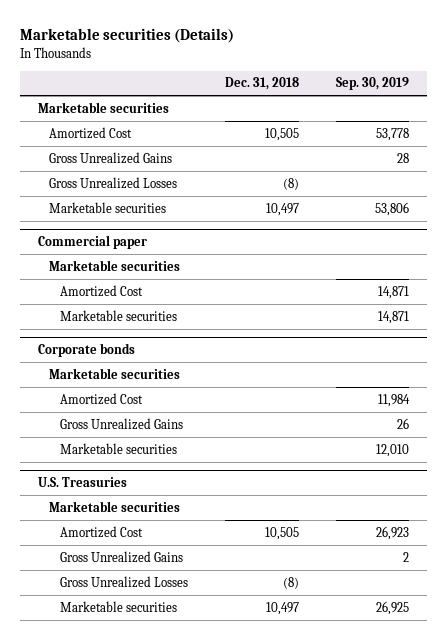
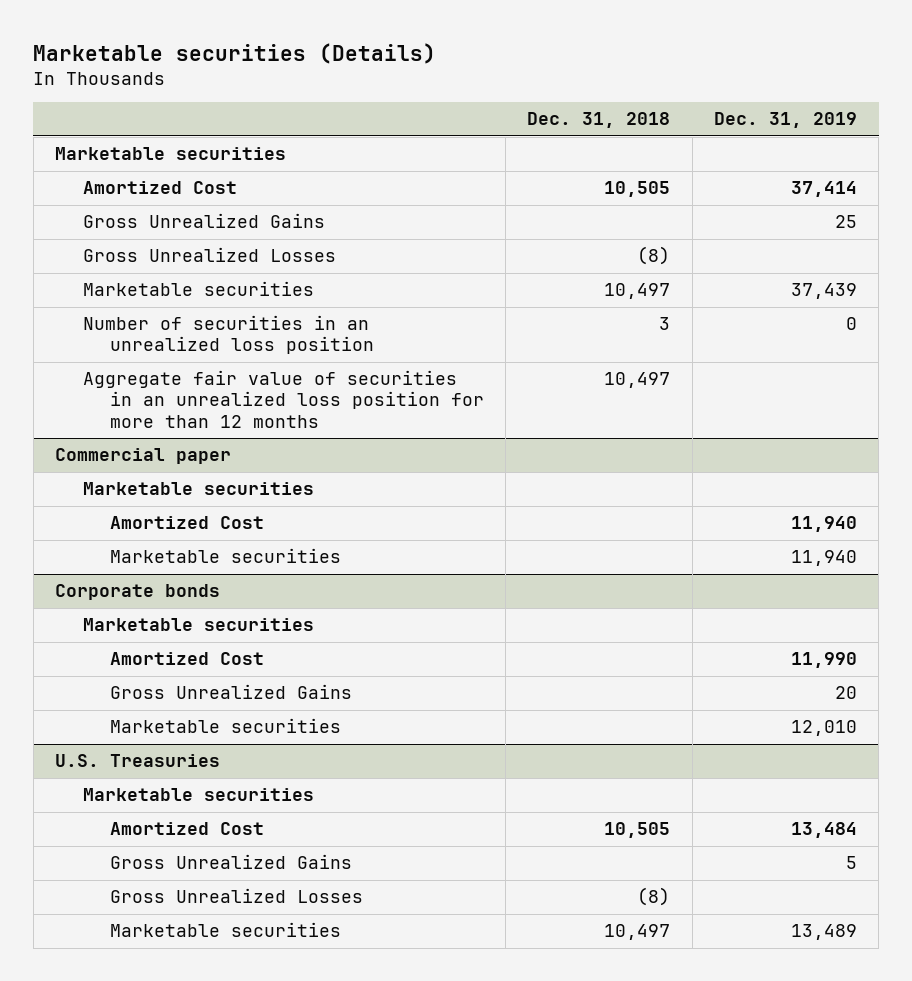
- | Dec. 31, 2018 | Sep. 30, 2019
+ | Dec. 31, 2018 | Dec. 31, 2019
+ Number of securities in an unrealized loss position | 3 | 0
+ Aggregate fair value of securities in an unrealized loss position for more than 12 months | 10,497 |

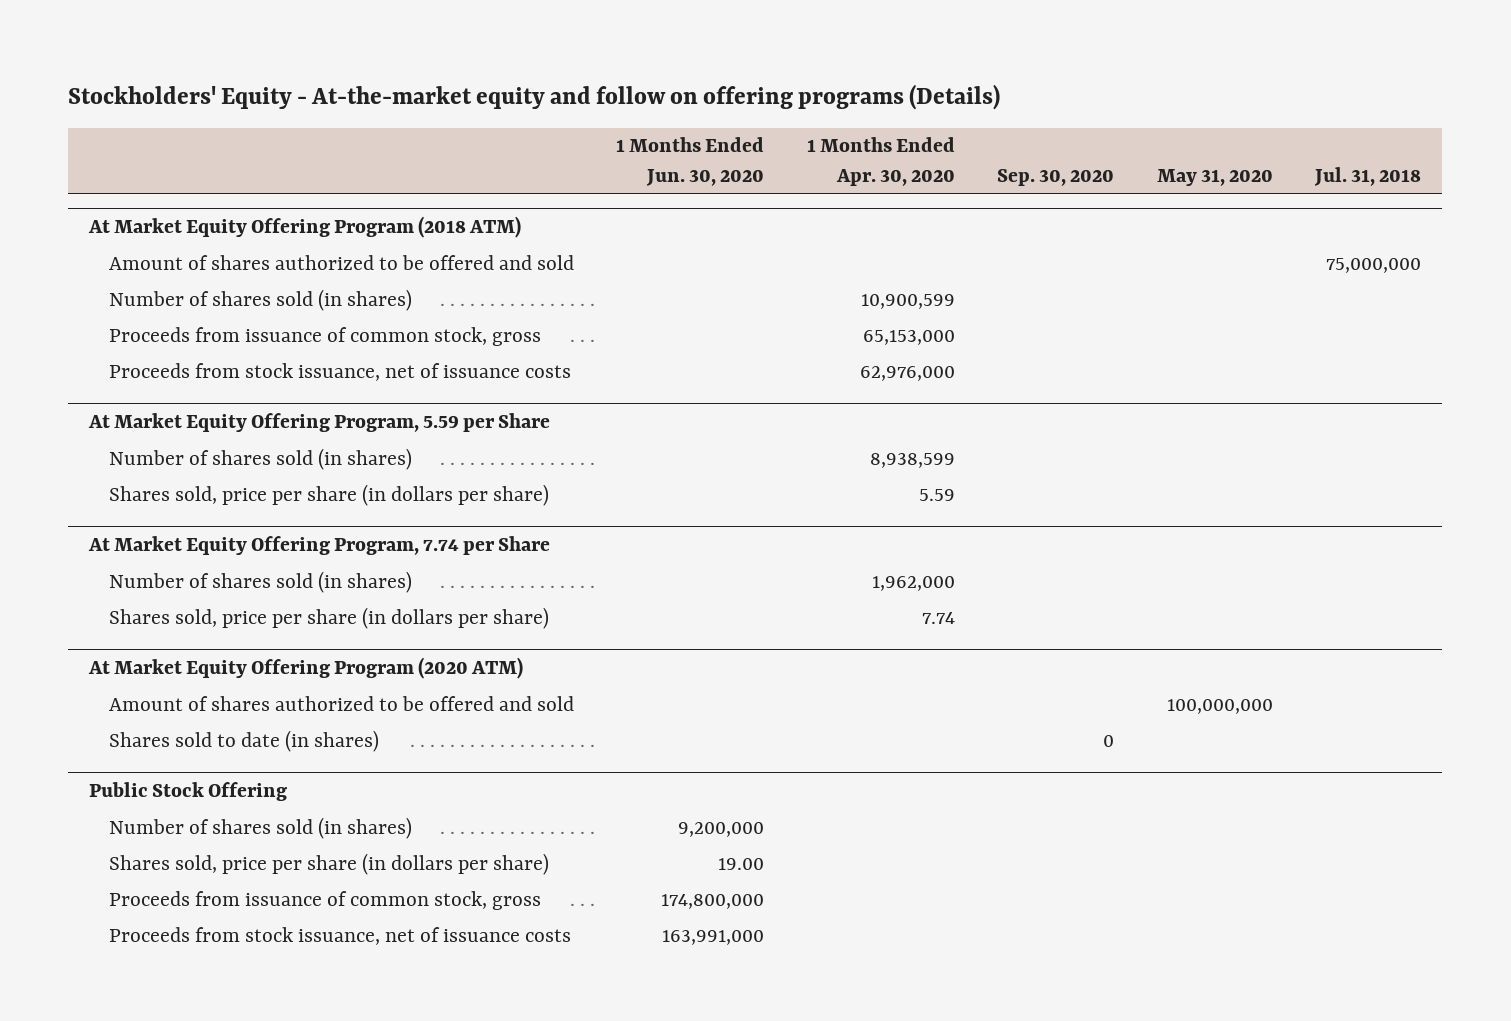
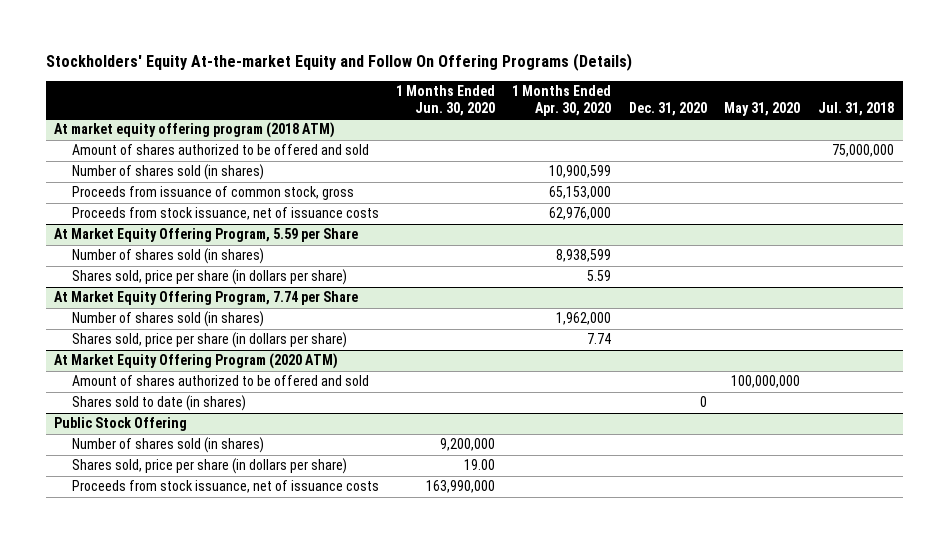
- Stockholders' Equity - At-the-market equity and follow on offering programs (Details)
+ Stockholders' Equity At-the-market Equity and Follow On Offering Programs (Details)
- | 1 Months Ended Jun. 30, 2020 | 1 Months Ended Apr. 30, 2020 | Sep. 30, 2020 | May 31, 2020 | Jul. 31, 2018
+ | 1 Months Ended Jun. 30, 2020 | 1 Months Ended Apr. 30, 2020 | Dec. 31, 2020 | May 31, 2020 | Jul. 31, 2018
- At Market Equity Offering Program (2018 ATM)
+ At market equity offering program (2018 ATM)
@ Public Stock Offering
- Proceeds from issuance of common stock, gross | 174,800,000 | | | |
- Proceeds from stock issuance, net of issuance costs | 163,991,000 | | | |
+ Proceeds from stock issuance, net of issuance costs | 163,990,000 | | | |

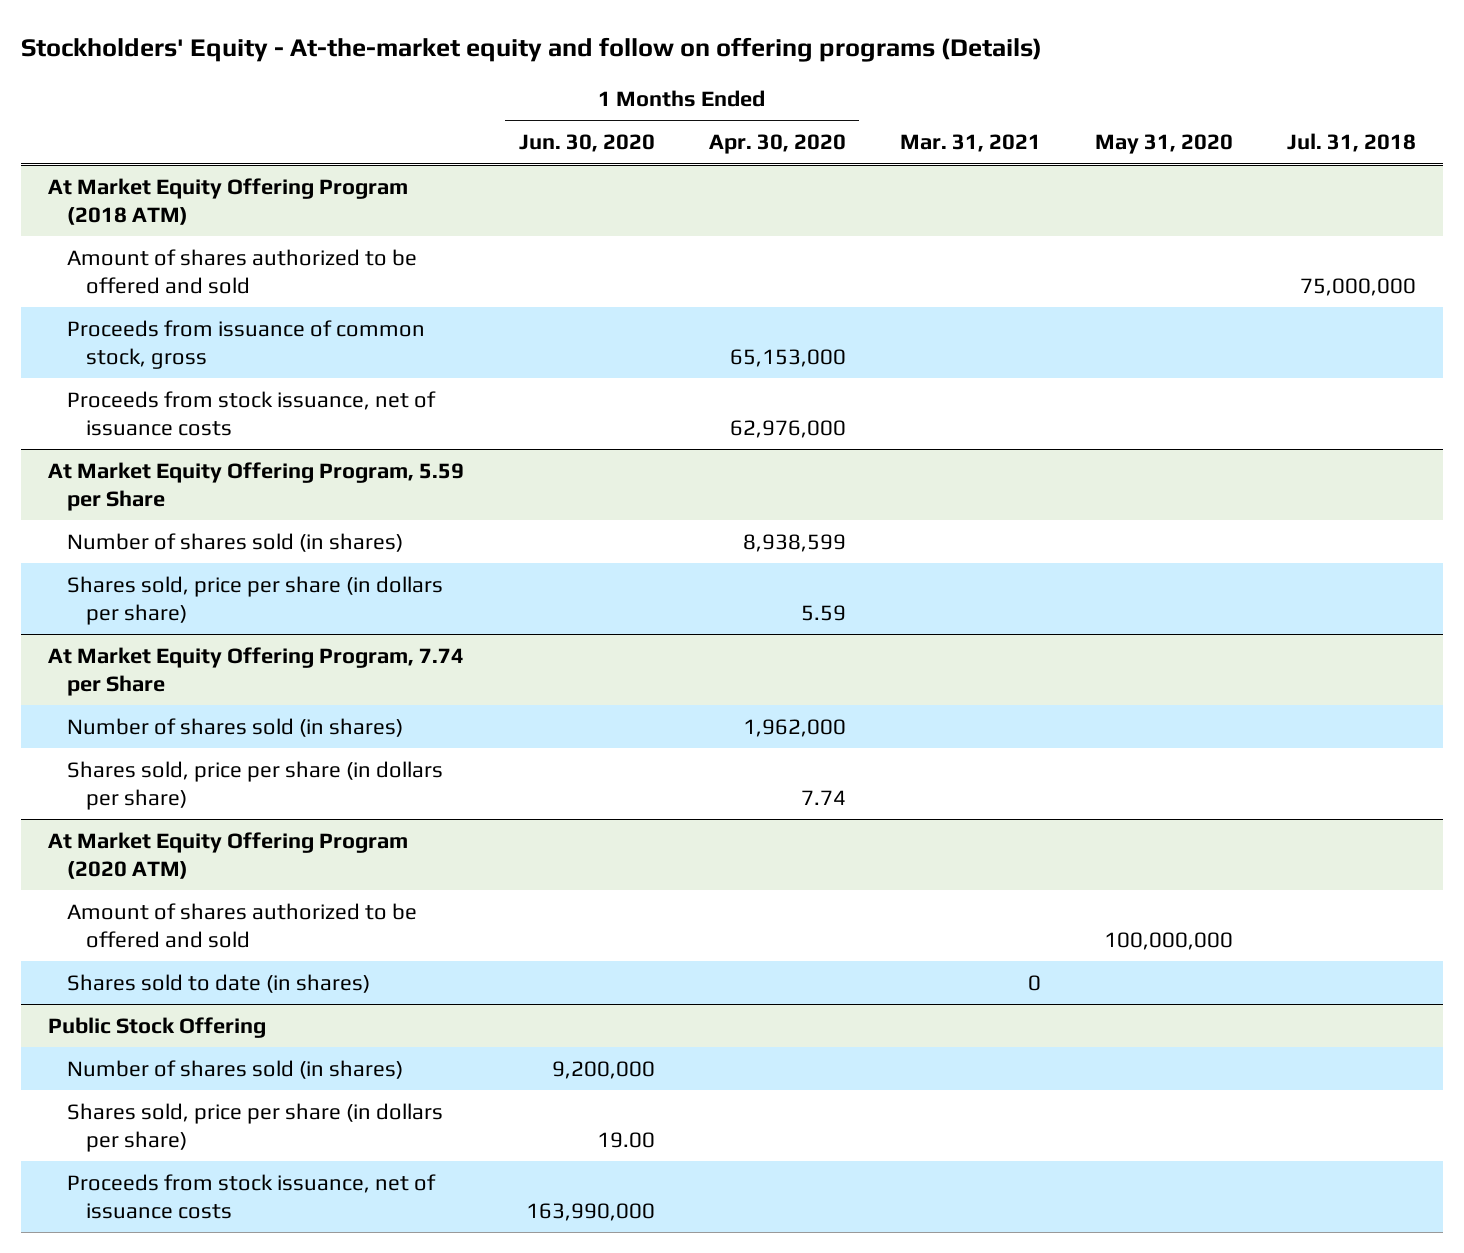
- Stockholders' Equity At-the-market Equity and Follow On Offering Programs (Details)
+ Stockholders' Equity - At-the-market equity and follow on offering programs (Details)
- | 1 Months Ended Jun. 30, 2020 | 1 Months Ended Apr. 30, 2020 | Dec. 31, 2020 | May 31, 2020 | Jul. 31, 2018
+ | 1 Months Ended Jun. 30, 2020 | 1 Months Ended Apr. 30, 2020 | Mar. 31, 2021 | May 31, 2020 | Jul. 31, 2018
- At market equity offering program (2018 ATM)
+ At Market Equity Offering Program (2018 ATM)
- Number of shares sold (in shares) | | 10,900,599 | | |

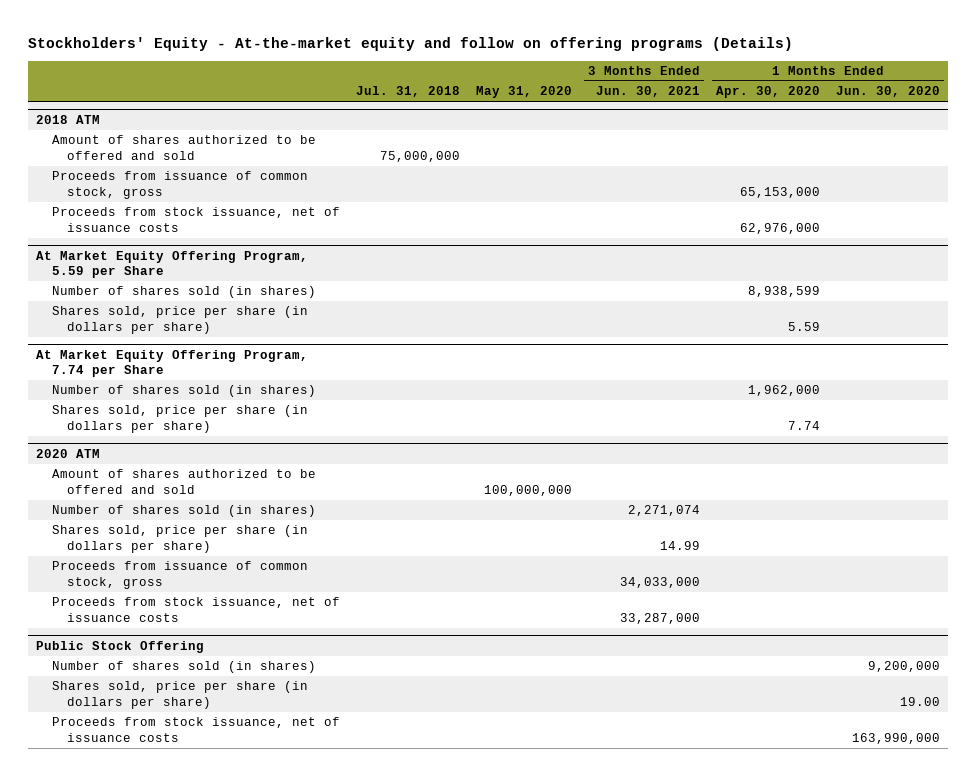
- | 1 Months Ended Jun. 30, 2020 | 1 Months Ended Apr. 30, 2020 | Mar. 31, 2021 | May 31, 2020 | Jul. 31, 2018
+ | Jul. 31, 2018 | May 31, 2020 | 3 Months Ended Jun. 30, 2021 | 1 Months Ended Apr. 30, 2020 | 1 Months Ended Jun. 30, 2020
- At Market Equity Offering Program (2018 ATM)
+ 2018 ATM
- At Market Equity Offering Program (2020 ATM)
+ 2020 ATM
- Shares sold to date (in shares) | | | 0 | |
+ Number of shares sold (in shares) | | | 2,271,074 | |
+ Shares sold, price per share (in dollars per share) | | | 14.99 | |
+ Proceeds from issuance of common stock, gross | | | 34,033,000 | |
+ Proceeds from stock issuance, net of issuance costs | | | 33,287,000 | |

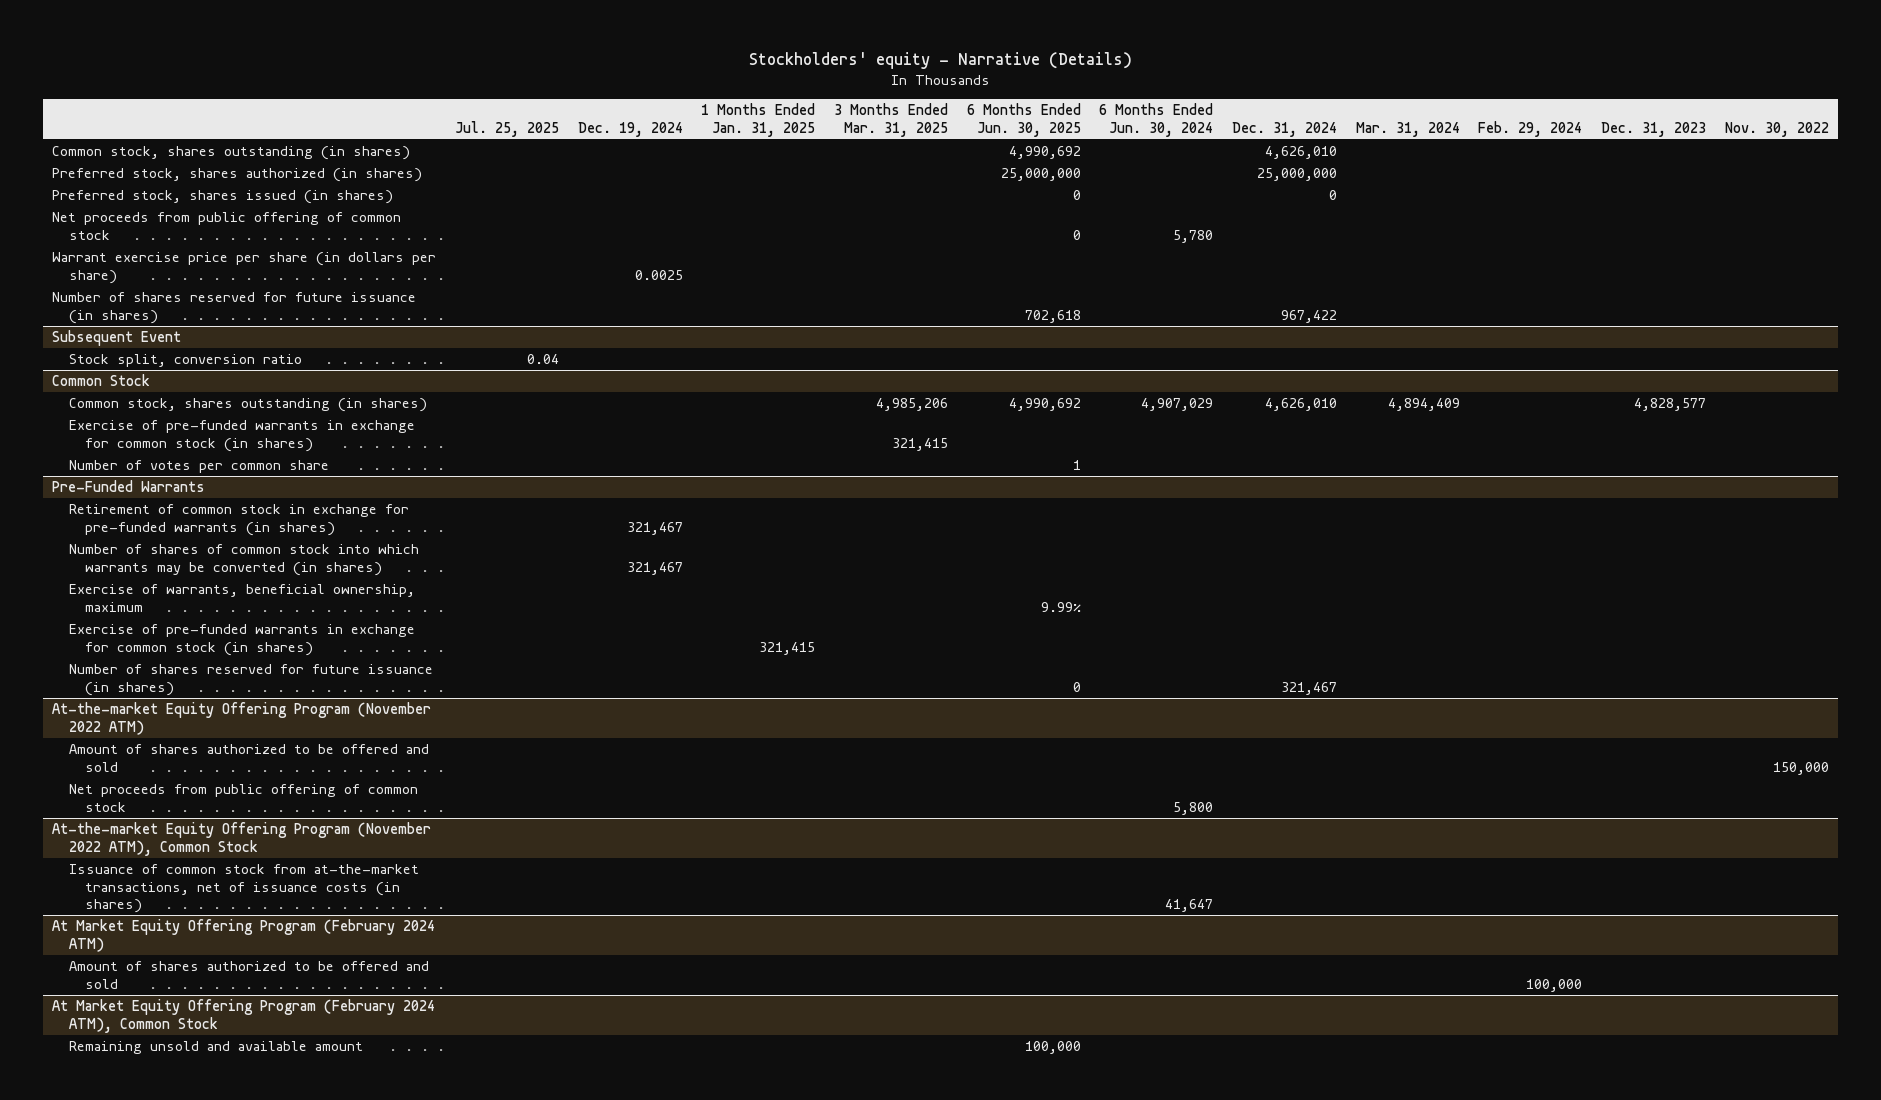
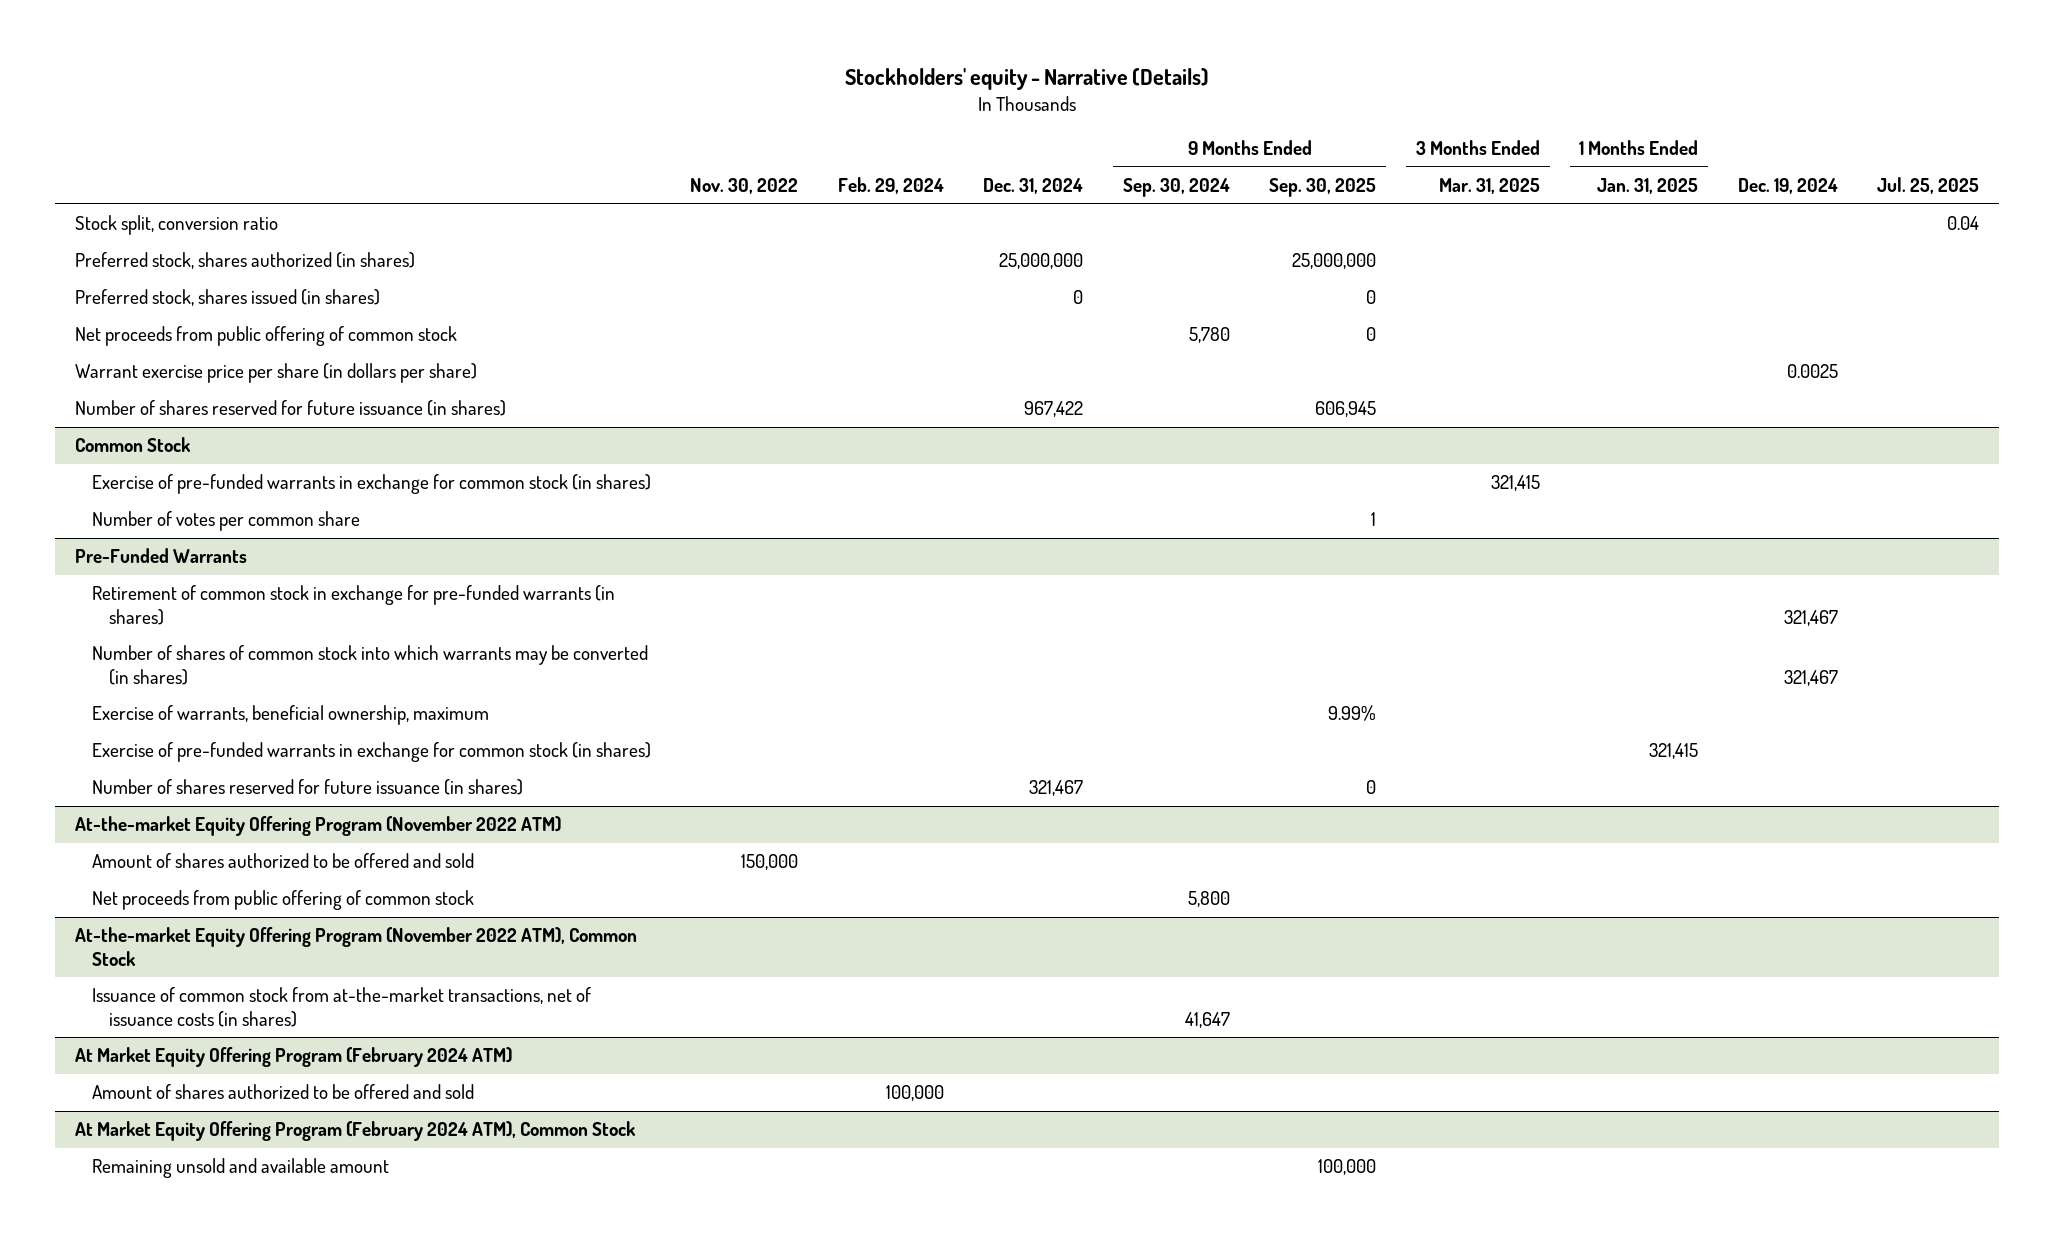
- | Jul. 25, 2025 | Dec. 19, 2024 | 1 Months Ended Jan. 31, 2025 | 3 Months Ended Mar. 31, 2025 | 6 Months Ended Jun. 30, 2025 | 6 Months Ended Jun. 30, 2024 | Dec. 31, 2024 | Mar. 31, 2024 | Feb. 29, 2024 | Dec. 31, 2023 | Nov. 30, 2022
+ | Nov. 30, 2022 | Feb. 29, 2024 | Dec. 31, 2024 | 9 Months Ended Sep. 30, 2024 | 9 Months Ended Sep. 30, 2025 | 3 Months Ended Mar. 31, 2025 | 1 Months Ended Jan. 31, 2025 | Dec. 19, 2024 | Jul. 25, 2025
- Common stock, shares outstanding (in shares) | | | | | 4,990,692 | | 4,626,010 | | | |
+ Stock split, conversion ratio | | | | | | | | | 0.04
- Subsequent Event
- Stock split, conversion ratio | 0.04 | | | | | | | | | |
@ Common Stock
- Common stock, shares outstanding (in shares) | | | | 4,985,206 | 4,990,692 | 4,907,029 | 4,626,010 | 4,894,409 | | 4,828,577 |

